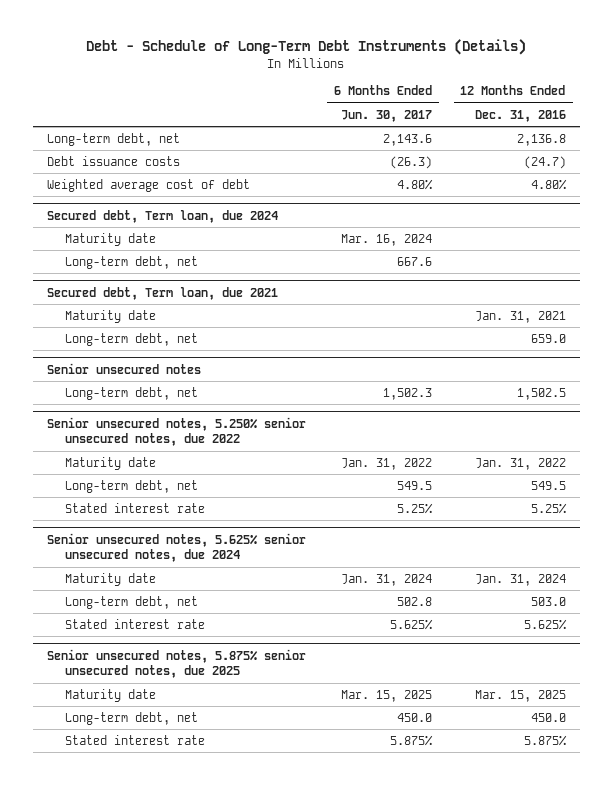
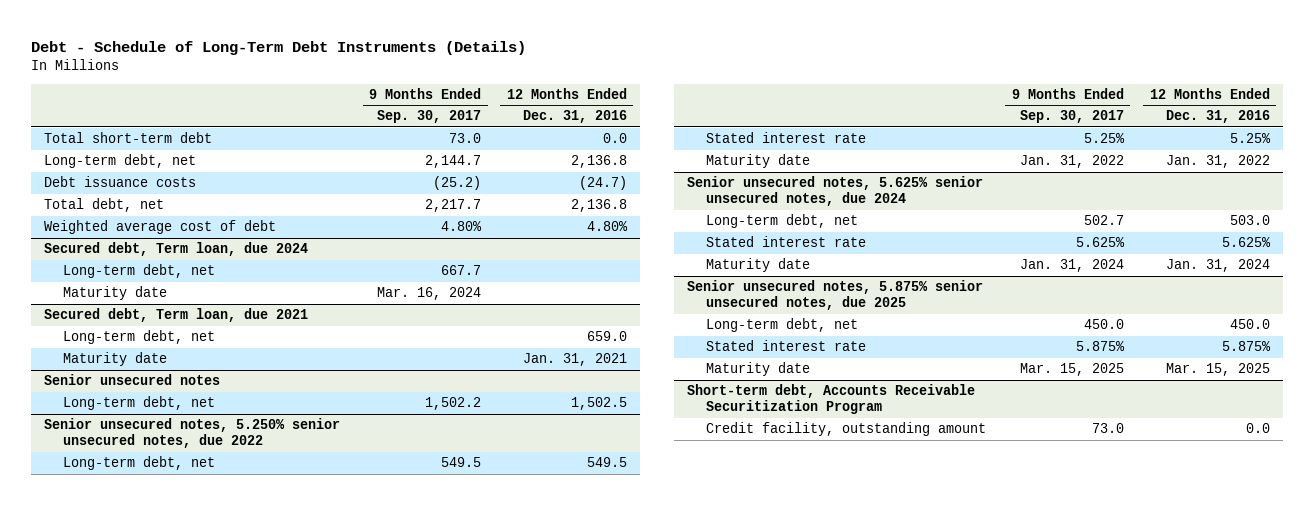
- | 6 Months Ended Jun. 30, 2017 | 12 Months Ended Dec. 31, 2016
+ | 9 Months Ended Sep. 30, 2017 | 12 Months Ended Dec. 31, 2016
+ Total short-term debt | 73.0 | 0.0
+ Total debt, net | 2,217.7 | 2,136.8
@ Secured debt, Term loan, due 2024
moved down: Maturity date | Mar. 16, 2024 |
@ Secured debt, Term loan, due 2021
moved down: Maturity date | | Jan. 31, 2021
@ Senior unsecured notes, 5.250% senior unsecured notes, due 2022
moved down: Maturity date | Jan. 31, 2022 | Jan. 31, 2022
@ Senior unsecured notes, 5.625% senior unsecured notes, due 2024
moved down: Maturity date | Jan. 31, 2024 | Jan. 31, 2024
@ Senior unsecured notes, 5.875% senior unsecured notes, due 2025
moved down: Maturity date | Mar. 15, 2025 | Mar. 15, 2025
+ Short-term debt, Accounts Receivable Securitization Program
+ Credit facility, outstanding amount | 73.0 | 0.0

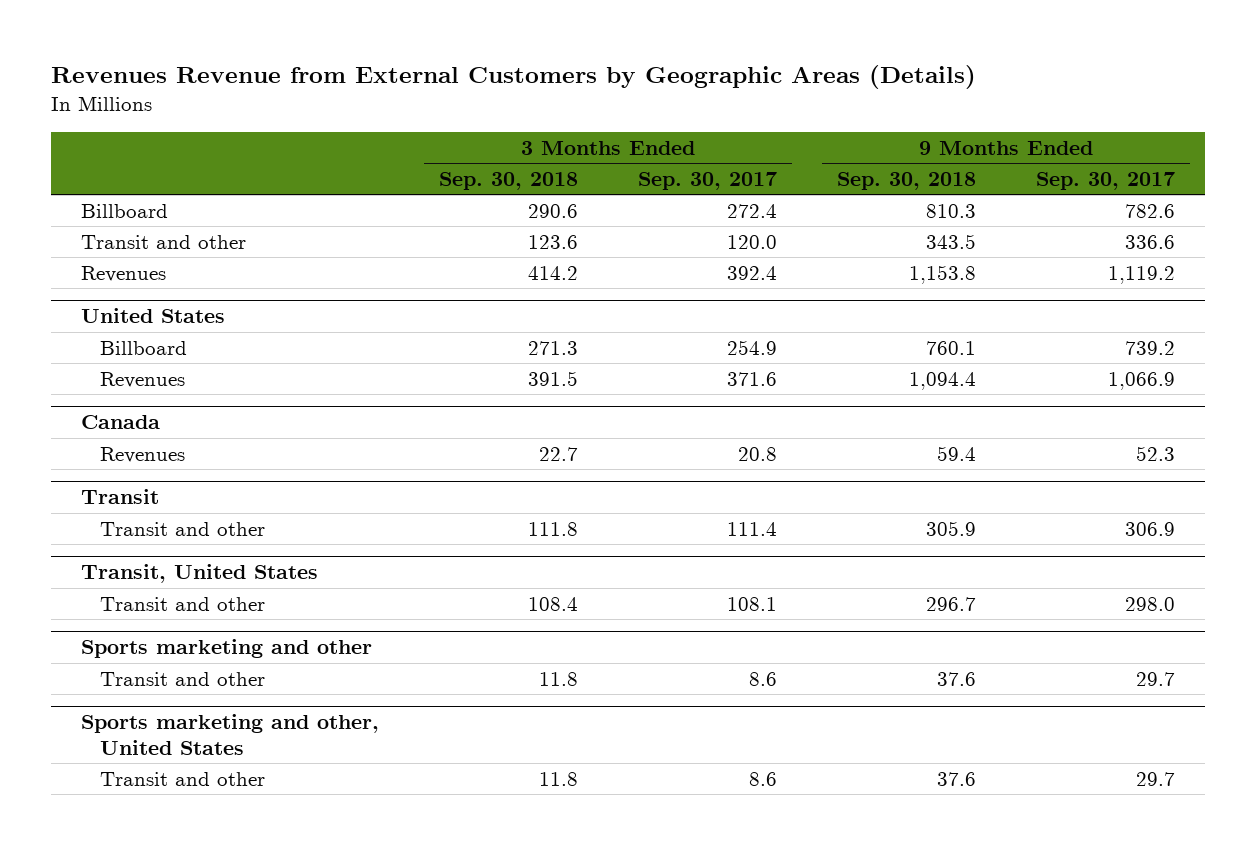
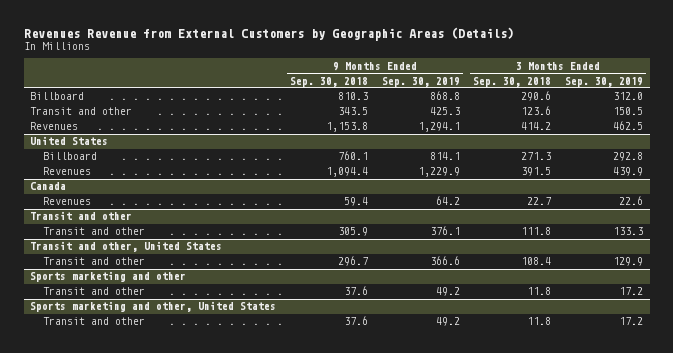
- | 3 Months Ended Sep. 30, 2018 | 3 Months Ended Sep. 30, 2017 | 9 Months Ended Sep. 30, 2018 | 9 Months Ended Sep. 30, 2017
+ | 9 Months Ended Sep. 30, 2018 | 9 Months Ended Sep. 30, 2019 | 3 Months Ended Sep. 30, 2018 | 3 Months Ended Sep. 30, 2019
- Transit
+ Transit and other
- Transit, United States
+ Transit and other, United States

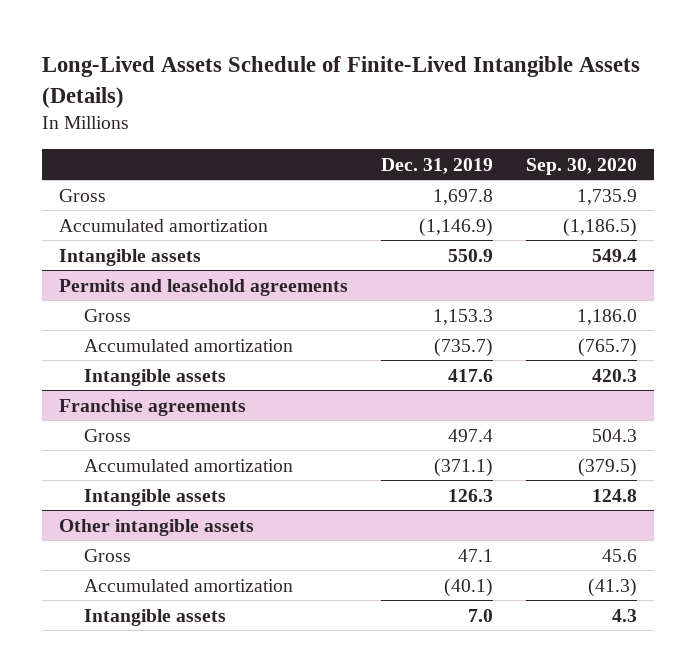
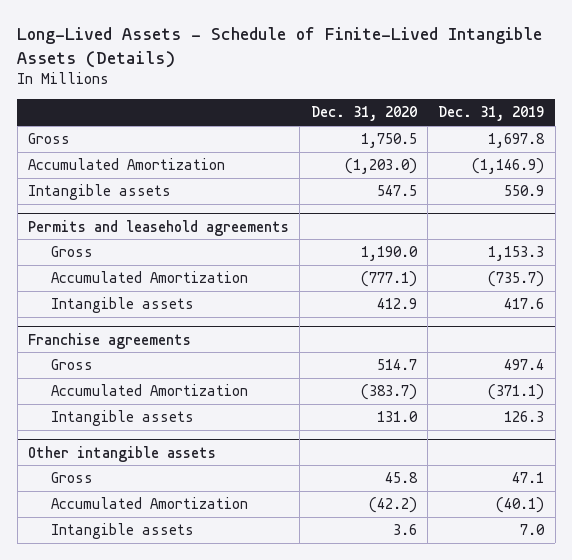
- Long-Lived Assets Schedule of Finite-Lived Intangible Assets (Details)
+ Long-Lived Assets - Schedule of Finite-Lived Intangible Assets (Details)
- | Dec. 31, 2019 | Sep. 30, 2020
+ | Dec. 31, 2020 | Dec. 31, 2019
- Accumulated amortization | (1,146.9) | (1,186.5)
+ Accumulated Amortization | (1,203.0) | (1,146.9)
@ Permits and leasehold agreements
- Accumulated amortization | (735.7) | (765.7)
+ Accumulated Amortization | (777.1) | (735.7)
@ Franchise agreements
- Accumulated amortization | (371.1) | (379.5)
+ Accumulated Amortization | (383.7) | (371.1)
@ Other intangible assets
- Accumulated amortization | (40.1) | (41.3)
+ Accumulated Amortization | (42.2) | (40.1)

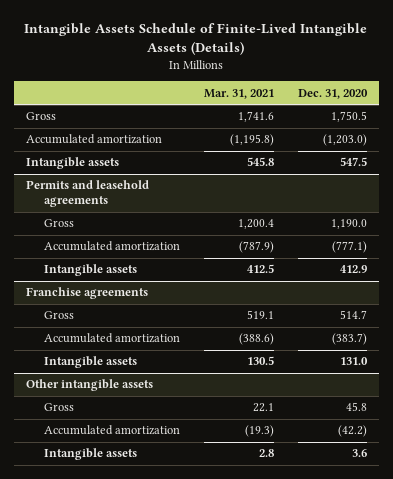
- Long-Lived Assets - Schedule of Finite-Lived Intangible Assets (Details)
+ Intangible Assets Schedule of Finite-Lived Intangible Assets (Details)
- | Dec. 31, 2020 | Dec. 31, 2019
+ | Mar. 31, 2021 | Dec. 31, 2020
- Accumulated Amortization | (1,203.0) | (1,146.9)
+ Accumulated amortization | (1,195.8) | (1,203.0)
@ Permits and leasehold agreements
- Accumulated Amortization | (777.1) | (735.7)
+ Accumulated amortization | (787.9) | (777.1)
@ Franchise agreements
- Accumulated Amortization | (383.7) | (371.1)
+ Accumulated amortization | (388.6) | (383.7)
@ Other intangible assets
- Accumulated Amortization | (42.2) | (40.1)
+ Accumulated amortization | (19.3) | (42.2)

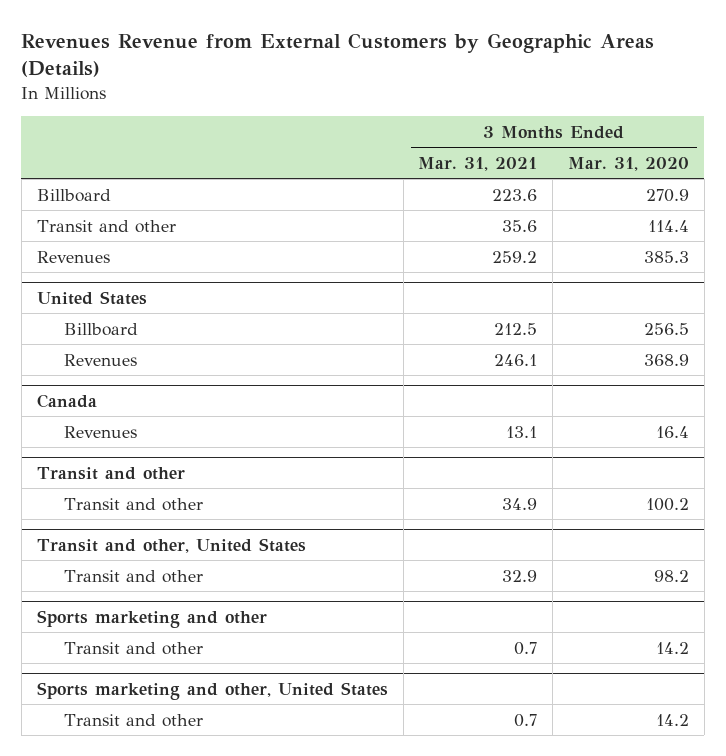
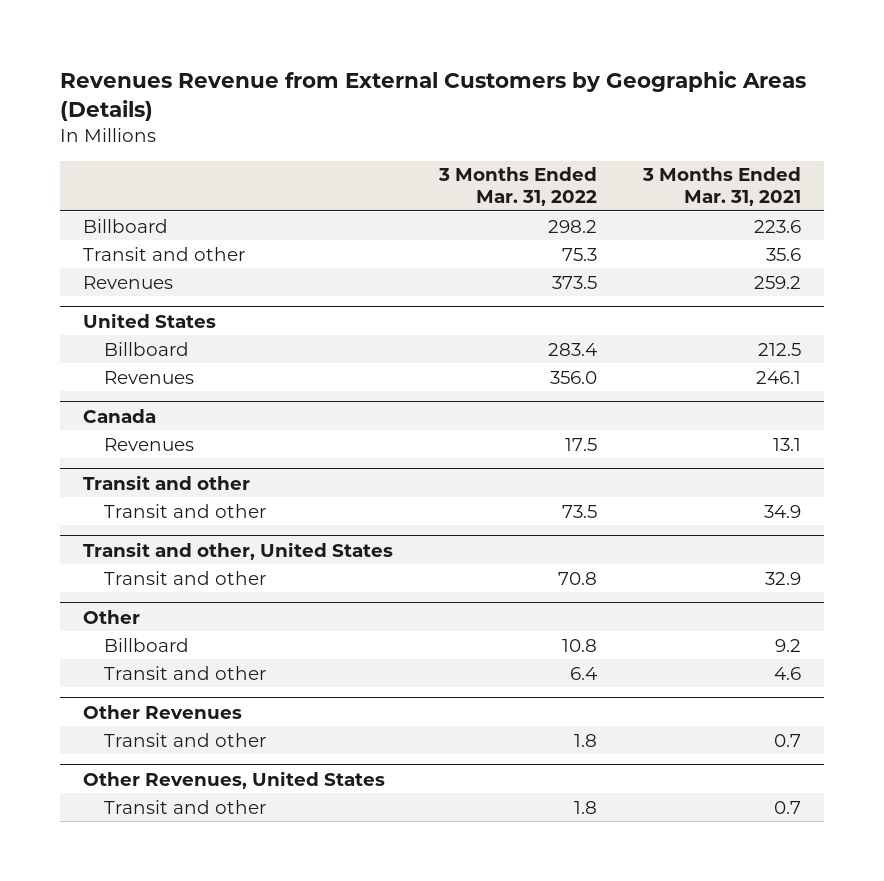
- | 3 Months Ended Mar. 31, 2021 | 3 Months Ended Mar. 31, 2020
+ | 3 Months Ended Mar. 31, 2022 | 3 Months Ended Mar. 31, 2021
- Sports marketing and other
+ Other
+ Billboard | 10.8 | 9.2
+ Transit and other | 6.4 | 4.6
+ Other Revenues
- Sports marketing and other, United States
+ Other Revenues, United States

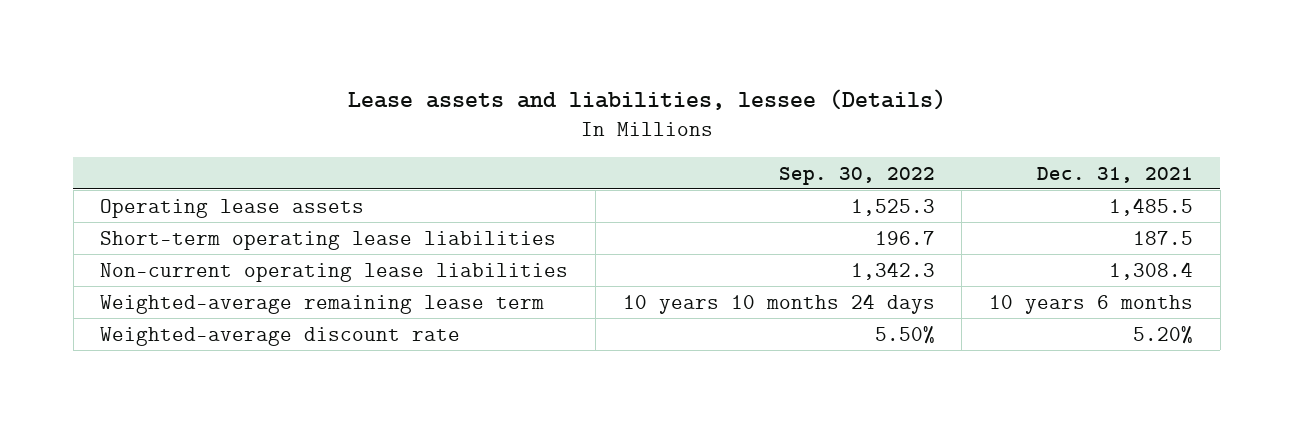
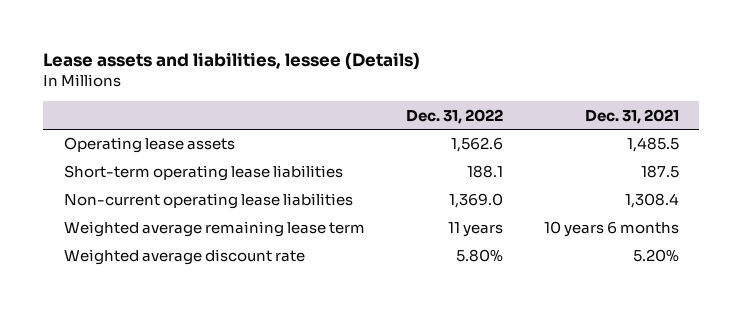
- | Sep. 30, 2022 | Dec. 31, 2021
+ | Dec. 31, 2022 | Dec. 31, 2021
- Weighted-average remaining lease term | 10 years 10 months 24 days | 10 years 6 months
- Weighted-average discount rate | 5.50% | 5.20%
+ Weighted average remaining lease term | 11 years | 10 years 6 months
+ Weighted average discount rate | 5.80% | 5.20%

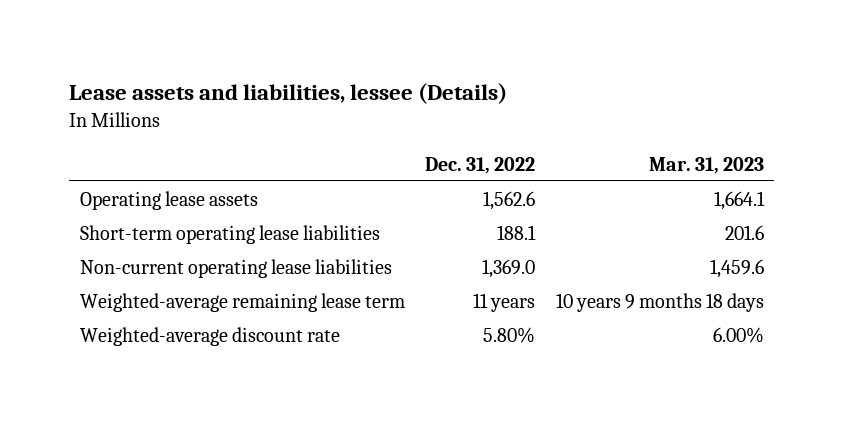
- | Dec. 31, 2022 | Dec. 31, 2021
+ | Dec. 31, 2022 | Mar. 31, 2023
- Weighted average remaining lease term | 11 years | 10 years 6 months
- Weighted average discount rate | 5.80% | 5.20%
+ Weighted-average remaining lease term | 11 years | 10 years 9 months 18 days
+ Weighted-average discount rate | 5.80% | 6.00%

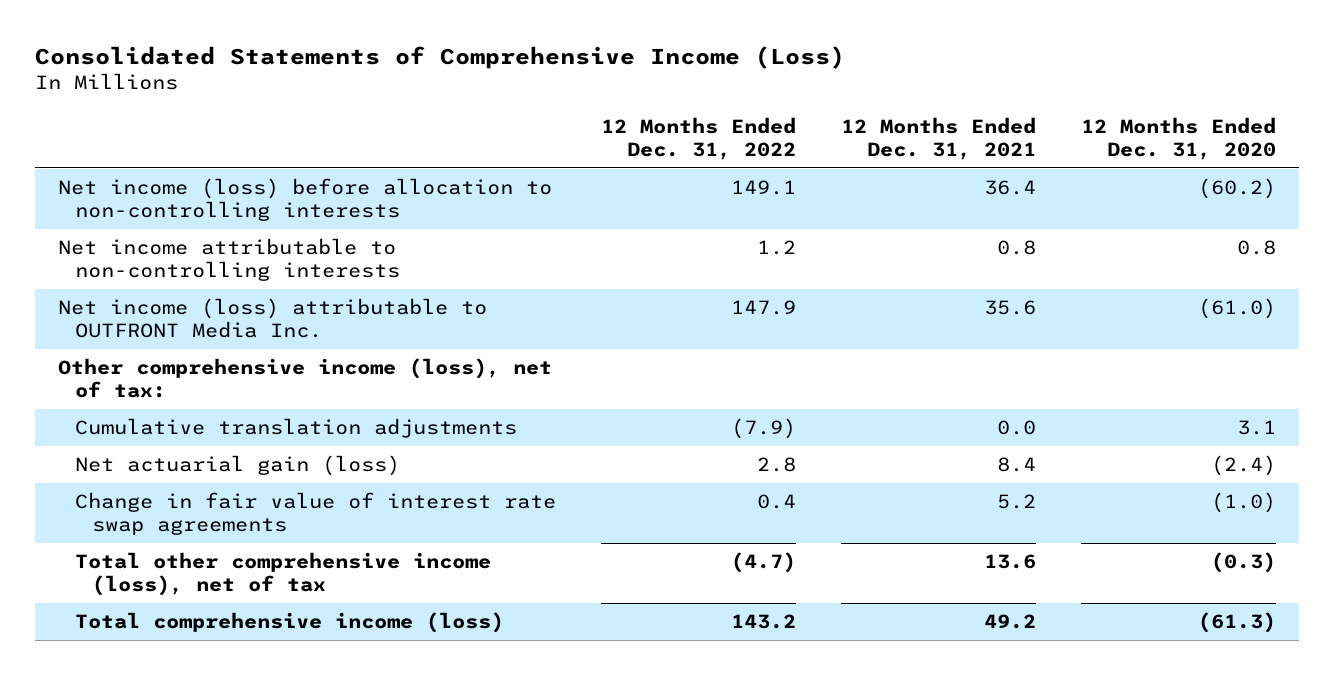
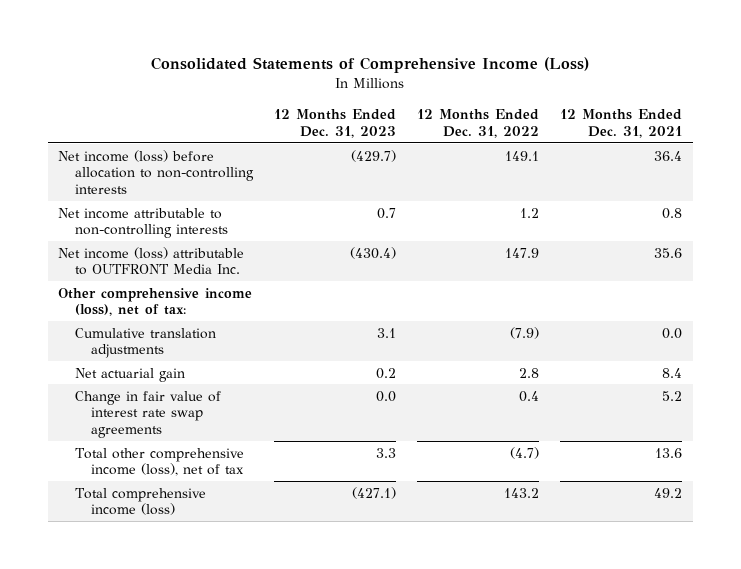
- | 12 Months Ended Dec. 31, 2022 | 12 Months Ended Dec. 31, 2021 | 12 Months Ended Dec. 31, 2020
+ | 12 Months Ended Dec. 31, 2023 | 12 Months Ended Dec. 31, 2022 | 12 Months Ended Dec. 31, 2021
- Net actuarial gain (loss) | 2.8 | 8.4 | (2.4)
+ Net actuarial gain | 0.2 | 2.8 | 8.4

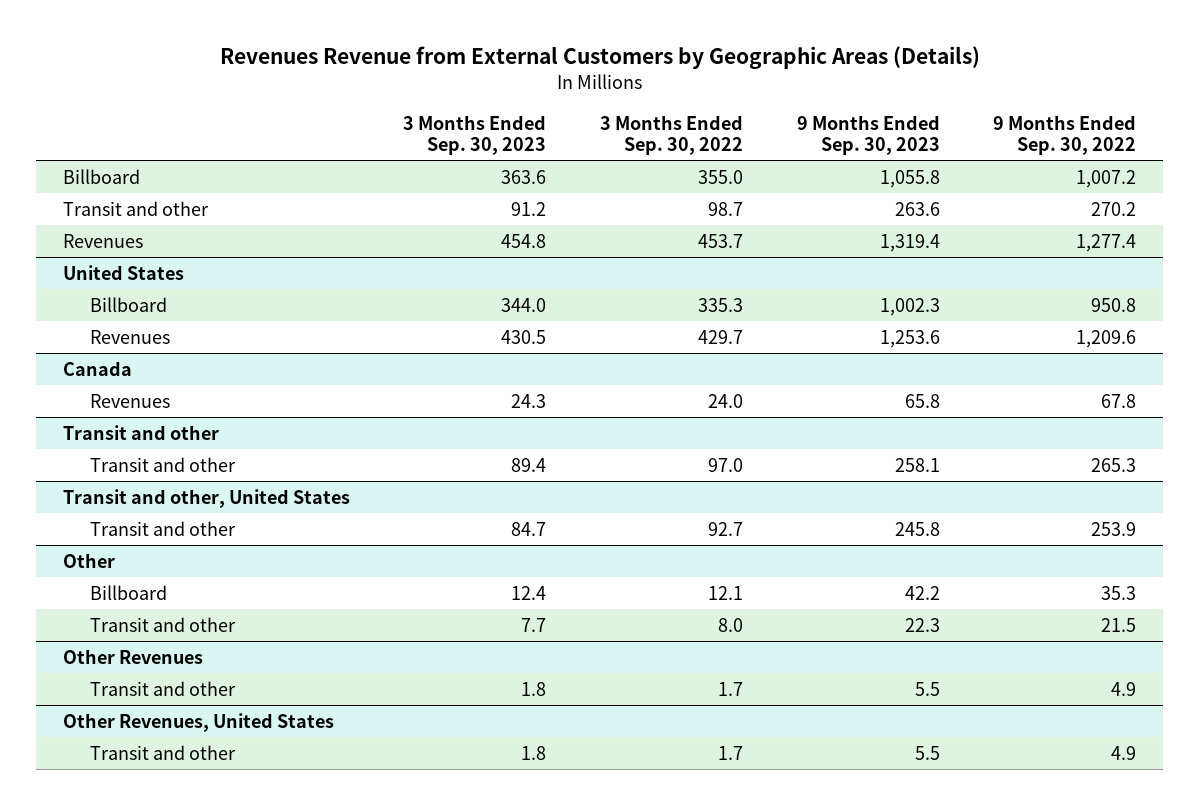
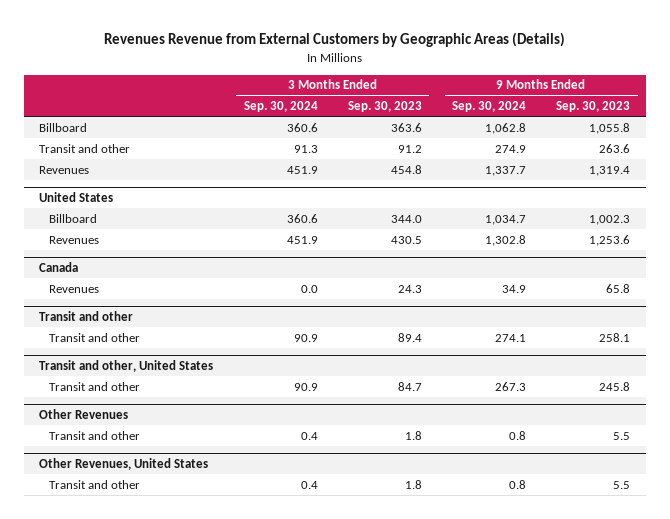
- | 3 Months Ended Sep. 30, 2023 | 3 Months Ended Sep. 30, 2022 | 9 Months Ended Sep. 30, 2023 | 9 Months Ended Sep. 30, 2022
+ | 3 Months Ended Sep. 30, 2024 | 3 Months Ended Sep. 30, 2023 | 9 Months Ended Sep. 30, 2024 | 9 Months Ended Sep. 30, 2023
- Other
- Billboard | 12.4 | 12.1 | 42.2 | 35.3
- Transit and other | 7.7 | 8.0 | 22.3 | 21.5

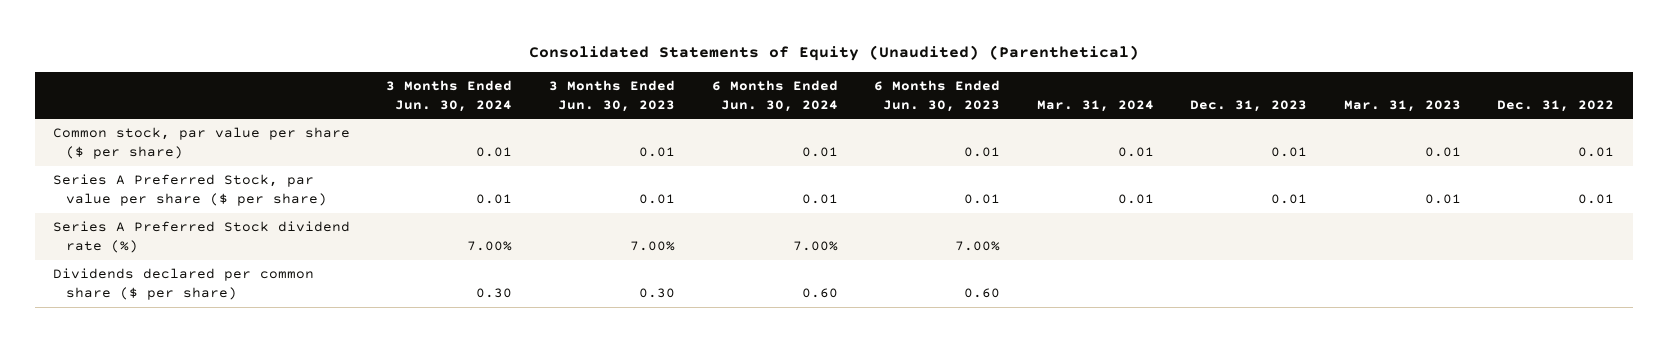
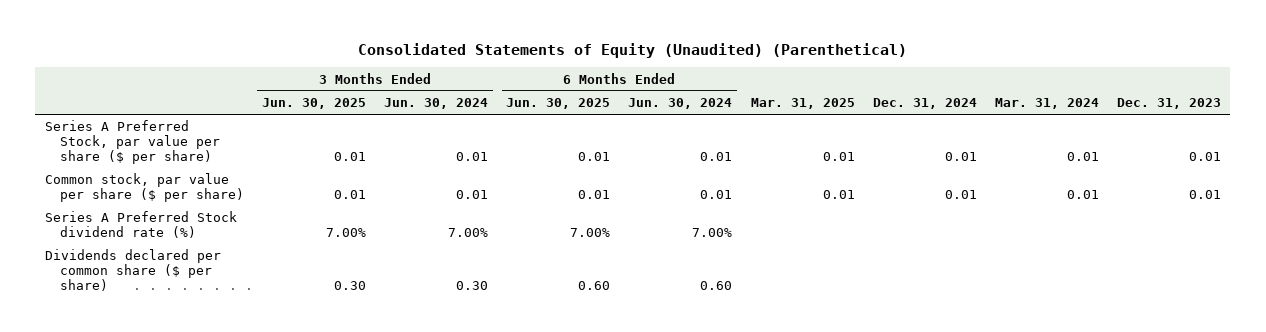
- | 3 Months Ended Jun. 30, 2024 | 3 Months Ended Jun. 30, 2023 | 6 Months Ended Jun. 30, 2024 | 6 Months Ended Jun. 30, 2023 | Mar. 31, 2024 | Dec. 31, 2023 | Mar. 31, 2023 | Dec. 31, 2022
+ | 3 Months Ended Jun. 30, 2025 | 3 Months Ended Jun. 30, 2024 | 6 Months Ended Jun. 30, 2025 | 6 Months Ended Jun. 30, 2024 | Mar. 31, 2025 | Dec. 31, 2024 | Mar. 31, 2024 | Dec. 31, 2023
moved down: Common stock, par value per share ($ per share) | 0.01 | 0.01 | 0.01 | 0.01 | 0.01 | 0.01 | 0.01 | 0.01

